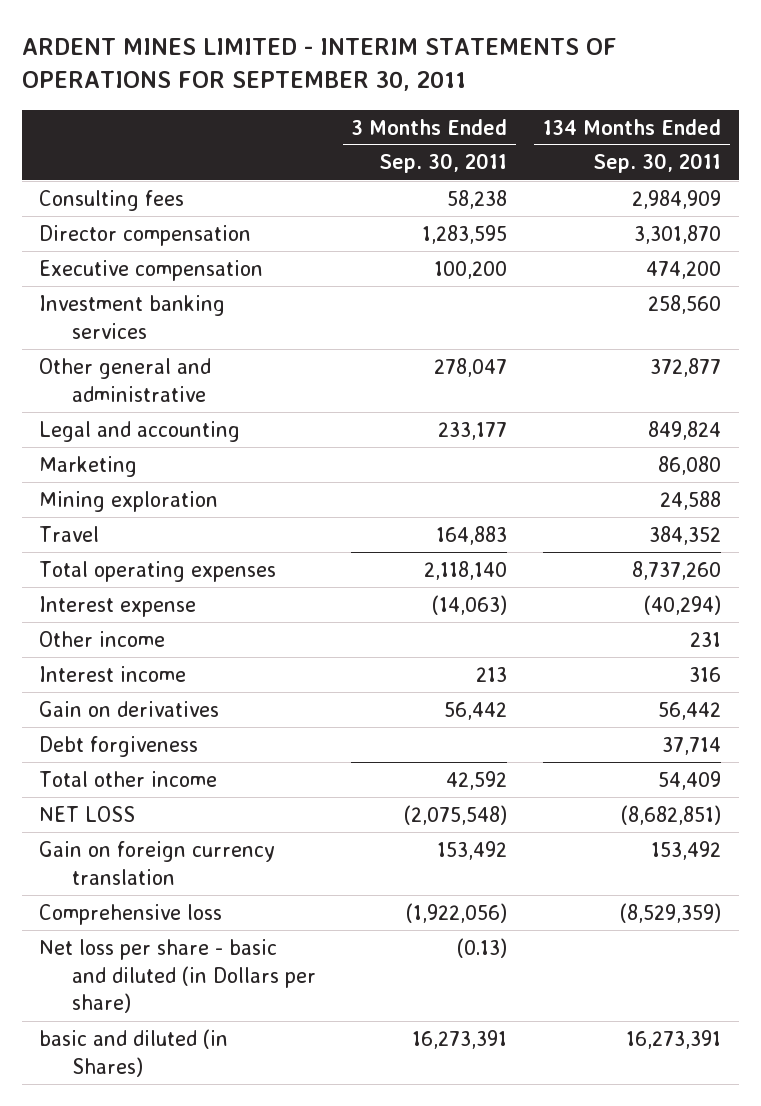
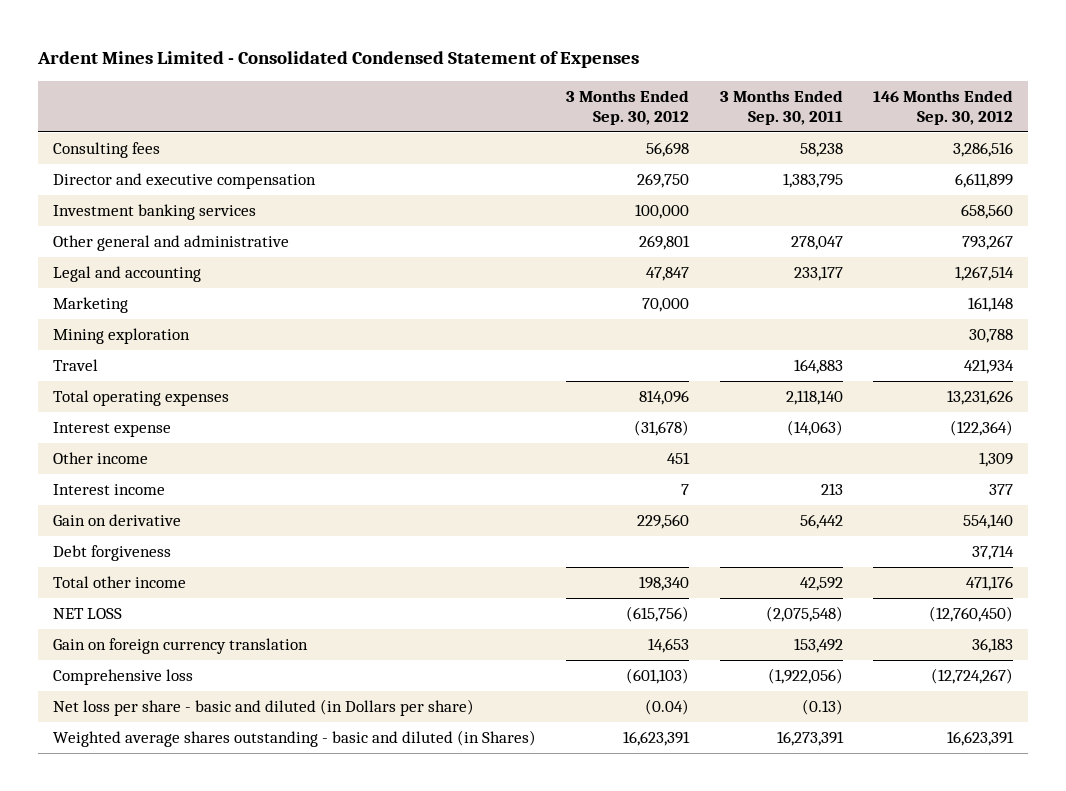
- ARDENT MINES LIMITED - INTERIM STATEMENTS OF OPERATIONS FOR SEPTEMBER 30, 2011
+ Ardent Mines Limited - Consolidated Condensed Statement of Expenses
- | 3 Months Ended Sep. 30, 2011 | 134 Months Ended Sep. 30, 2011
+ | 3 Months Ended Sep. 30, 2012 | 3 Months Ended Sep. 30, 2011 | 146 Months Ended Sep. 30, 2012
- Director compensation | 1,283,595 | 3,301,870
- Executive compensation | 100,200 | 474,200
+ Director and executive compensation | 269,750 | 1,383,795 | 6,611,899
- Gain on derivatives | 56,442 | 56,442
+ Gain on derivative | 229,560 | 56,442 | 554,140
- basic and diluted (in Shares) | 16,273,391 | 16,273,391
+ Weighted average shares outstanding - basic and diluted (in Shares) | 16,623,391 | 16,273,391 | 16,623,391

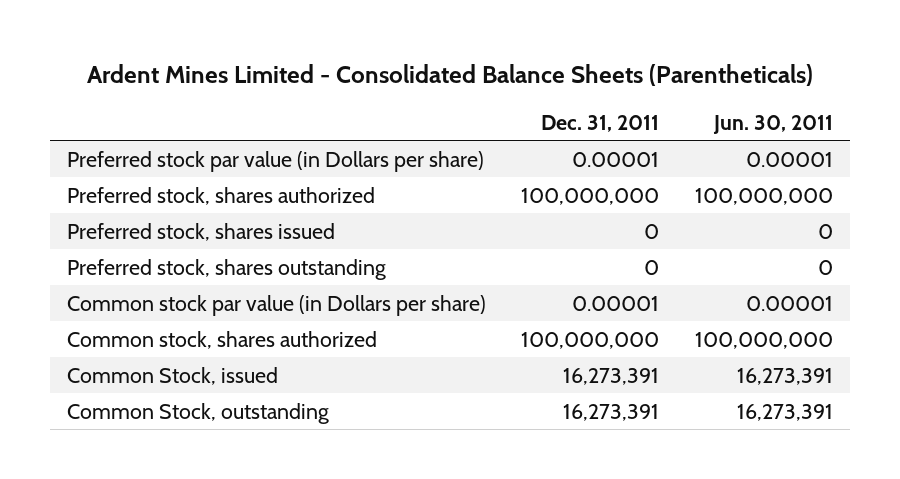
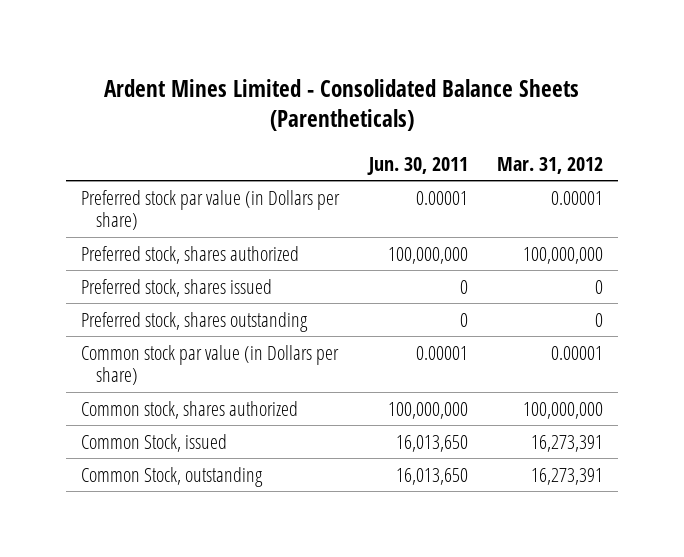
- | Dec. 31, 2011 | Jun. 30, 2011
+ | Jun. 30, 2011 | Mar. 31, 2012
- Common Stock, issued | 16,273,391 | 16,273,391
- Common Stock, outstanding | 16,273,391 | 16,273,391
+ Common Stock, issued | 16,013,650 | 16,273,391
+ Common Stock, outstanding | 16,013,650 | 16,273,391

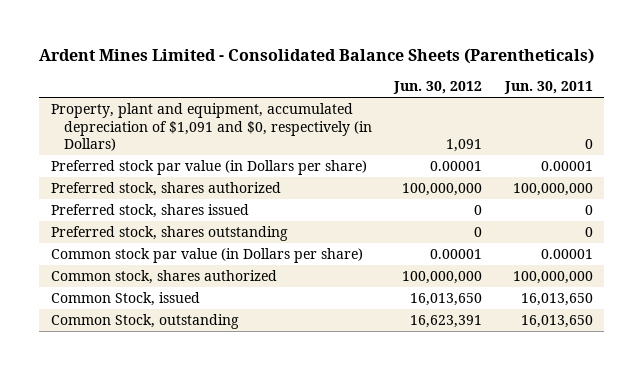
- | Jun. 30, 2011 | Mar. 31, 2012
+ | Jun. 30, 2012 | Jun. 30, 2011
+ Property, plant and equipment, accumulated depreciation of $1,091 and $0, respectively (in Dollars) | 1,091 | 0

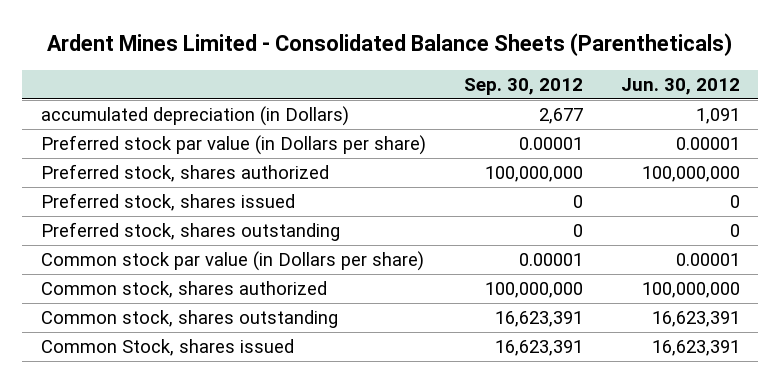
- | Jun. 30, 2012 | Jun. 30, 2011
+ | Sep. 30, 2012 | Jun. 30, 2012
- Property, plant and equipment, accumulated depreciation of $1,091 and $0, respectively (in Dollars) | 1,091 | 0
+ accumulated depreciation (in Dollars) | 2,677 | 1,091
- Common Stock, issued | 16,013,650 | 16,013,650
- Common Stock, outstanding | 16,623,391 | 16,013,650
+ Common stock, shares outstanding | 16,623,391 | 16,623,391
+ Common Stock, shares issued | 16,623,391 | 16,623,391

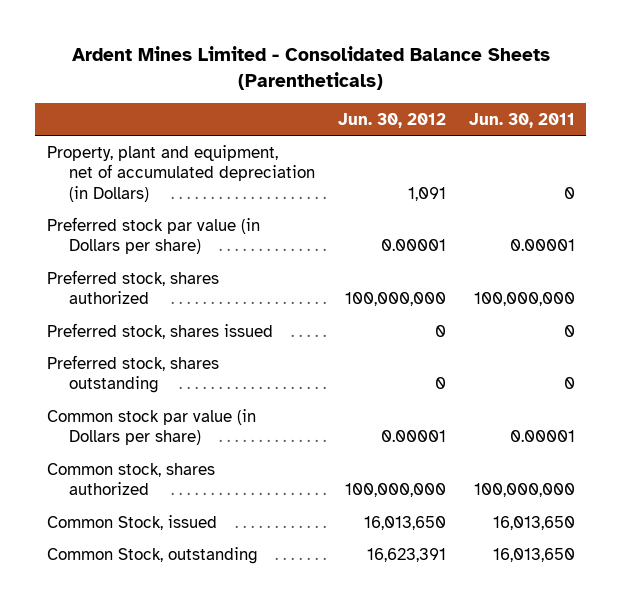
- | Sep. 30, 2012 | Jun. 30, 2012
+ | Jun. 30, 2012 | Jun. 30, 2011
- accumulated depreciation (in Dollars) | 2,677 | 1,091
+ Property, plant and equipment, net of accumulated depreciation (in Dollars) | 1,091 | 0
- Common stock, shares outstanding | 16,623,391 | 16,623,391
- Common Stock, shares issued | 16,623,391 | 16,623,391
+ Common Stock, issued | 16,013,650 | 16,013,650
+ Common Stock, outstanding | 16,623,391 | 16,013,650

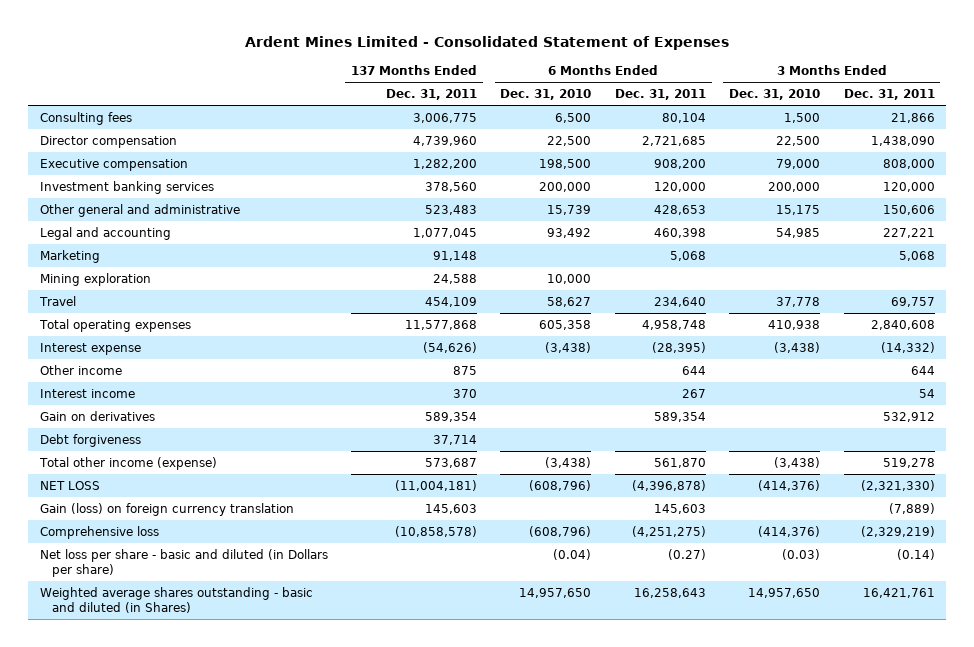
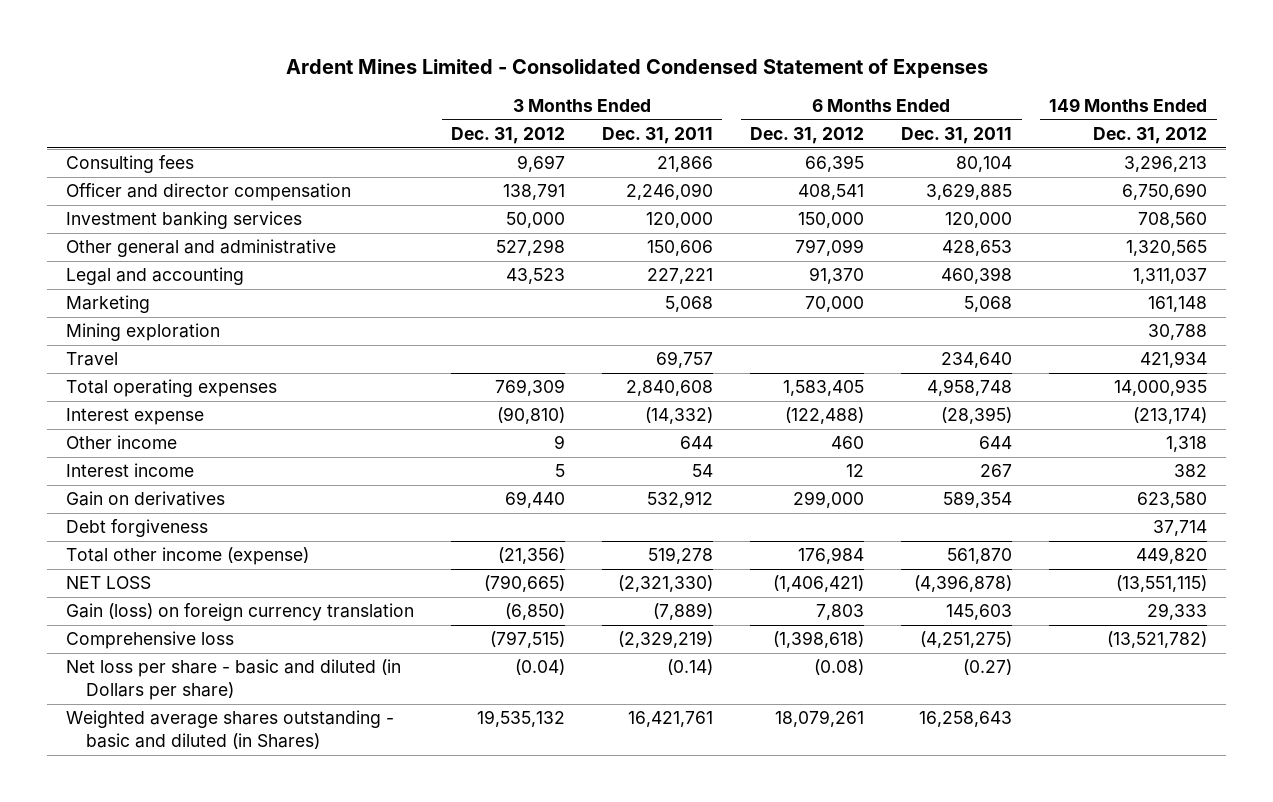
- Ardent Mines Limited - Consolidated Statement of Expenses
+ Ardent Mines Limited - Consolidated Condensed Statement of Expenses
- | 137 Months Ended Dec. 31, 2011 | 6 Months Ended Dec. 31, 2010 | 6 Months Ended Dec. 31, 2011 | 3 Months Ended Dec. 31, 2010 | 3 Months Ended Dec. 31, 2011
+ | 3 Months Ended Dec. 31, 2012 | 3 Months Ended Dec. 31, 2011 | 6 Months Ended Dec. 31, 2012 | 6 Months Ended Dec. 31, 2011 | 149 Months Ended Dec. 31, 2012
- Director compensation | 4,739,960 | 22,500 | 2,721,685 | 22,500 | 1,438,090
- Executive compensation | 1,282,200 | 198,500 | 908,200 | 79,000 | 808,000
+ Officer and director compensation | 138,791 | 2,246,090 | 408,541 | 3,629,885 | 6,750,690

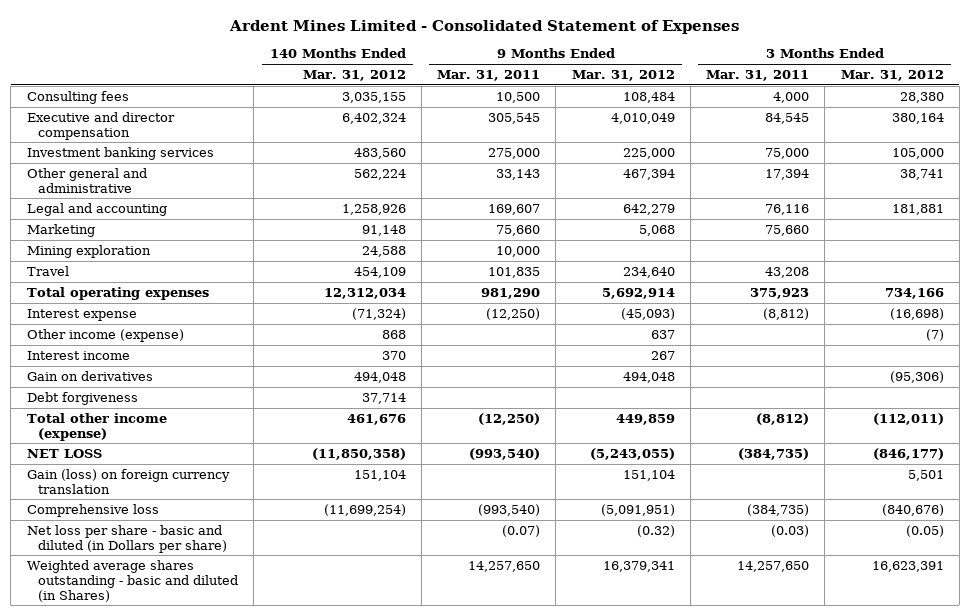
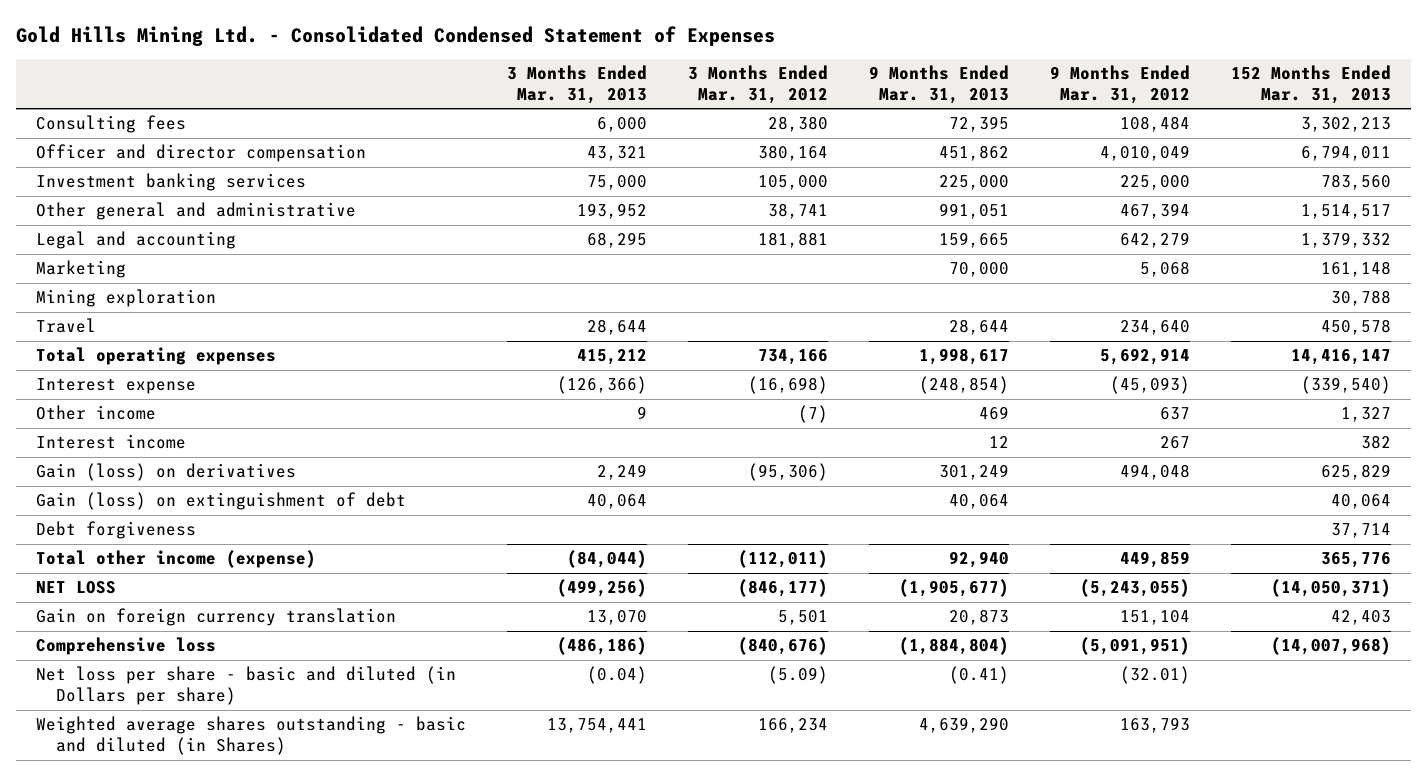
- Ardent Mines Limited - Consolidated Statement of Expenses
+ Gold Hills Mining Ltd. - Consolidated Condensed Statement of Expenses
- | 140 Months Ended Mar. 31, 2012 | 9 Months Ended Mar. 31, 2011 | 9 Months Ended Mar. 31, 2012 | 3 Months Ended Mar. 31, 2011 | 3 Months Ended Mar. 31, 2012
+ | 3 Months Ended Mar. 31, 2013 | 3 Months Ended Mar. 31, 2012 | 9 Months Ended Mar. 31, 2013 | 9 Months Ended Mar. 31, 2012 | 152 Months Ended Mar. 31, 2013
- Executive and director compensation | 6,402,324 | 305,545 | 4,010,049 | 84,545 | 380,164
+ Officer and director compensation | 43,321 | 380,164 | 451,862 | 4,010,049 | 6,794,011
- Other income (expense) | 868 | | 637 | | (7)
+ Other income | 9 | (7) | 469 | 637 | 1,327
- Gain on derivatives | 494,048 | | 494,048 | | (95,306)
+ Gain (loss) on derivatives | 2,249 | (95,306) | 301,249 | 494,048 | 625,829
+ Gain (loss) on extinguishment of debt | 40,064 | | 40,064 | | 40,064
- Gain (loss) on foreign currency translation | 151,104 | | 151,104 | | 5,501
+ Gain on foreign currency translation | 13,070 | 5,501 | 20,873 | 151,104 | 42,403
- Net loss per share - basic and diluted (in Dollars per share) | | (0.07) | (0.32) | (0.03) | (0.05)
- Weighted average shares outstanding - basic and diluted (in Shares) | | 14,257,650 | 16,379,341 | 14,257,650 | 16,623,391
+ Net loss per share - basic and diluted (in Dollars per share) | (0.04) | (5.09) | (0.41) | (32.01) |
+ Weighted average shares outstanding - basic and diluted (in Shares) | 13,754,441 | 166,234 | 4,639,290 | 163,793 |

